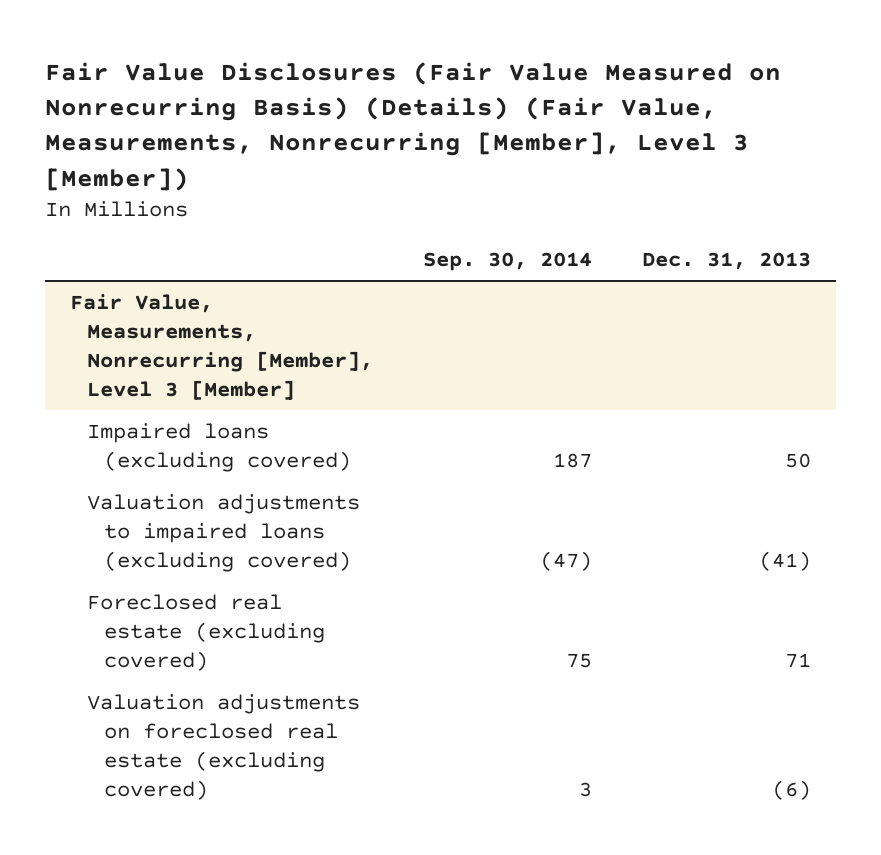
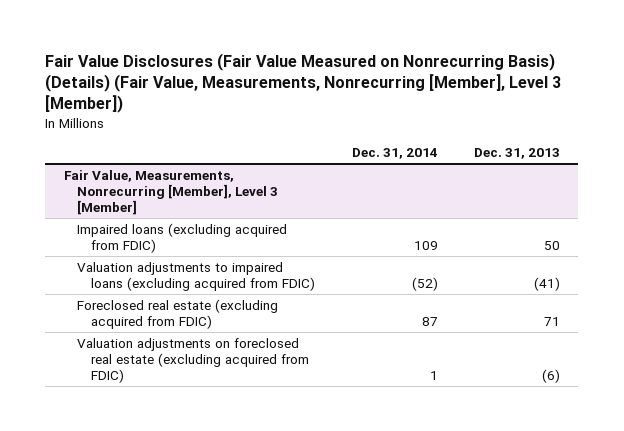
- | Sep. 30, 2014 | Dec. 31, 2013
+ | Dec. 31, 2014 | Dec. 31, 2013
@ Fair Value, Measurements, Nonrecurring [Member], Level 3 [Member]
- Impaired loans (excluding covered) | 187 | 50
- Valuation adjustments to impaired loans (excluding covered) | (47) | (41)
- Foreclosed real estate (excluding covered) | 75 | 71
- Valuation adjustments on foreclosed real estate (excluding covered) | 3 | (6)
+ Impaired loans (excluding acquired from FDIC) | 109 | 50
+ Valuation adjustments to impaired loans (excluding acquired from FDIC) | (52) | (41)
+ Foreclosed real estate (excluding acquired from FDIC) | 87 | 71
+ Valuation adjustments on foreclosed real estate (excluding acquired from FDIC) | 1 | (6)

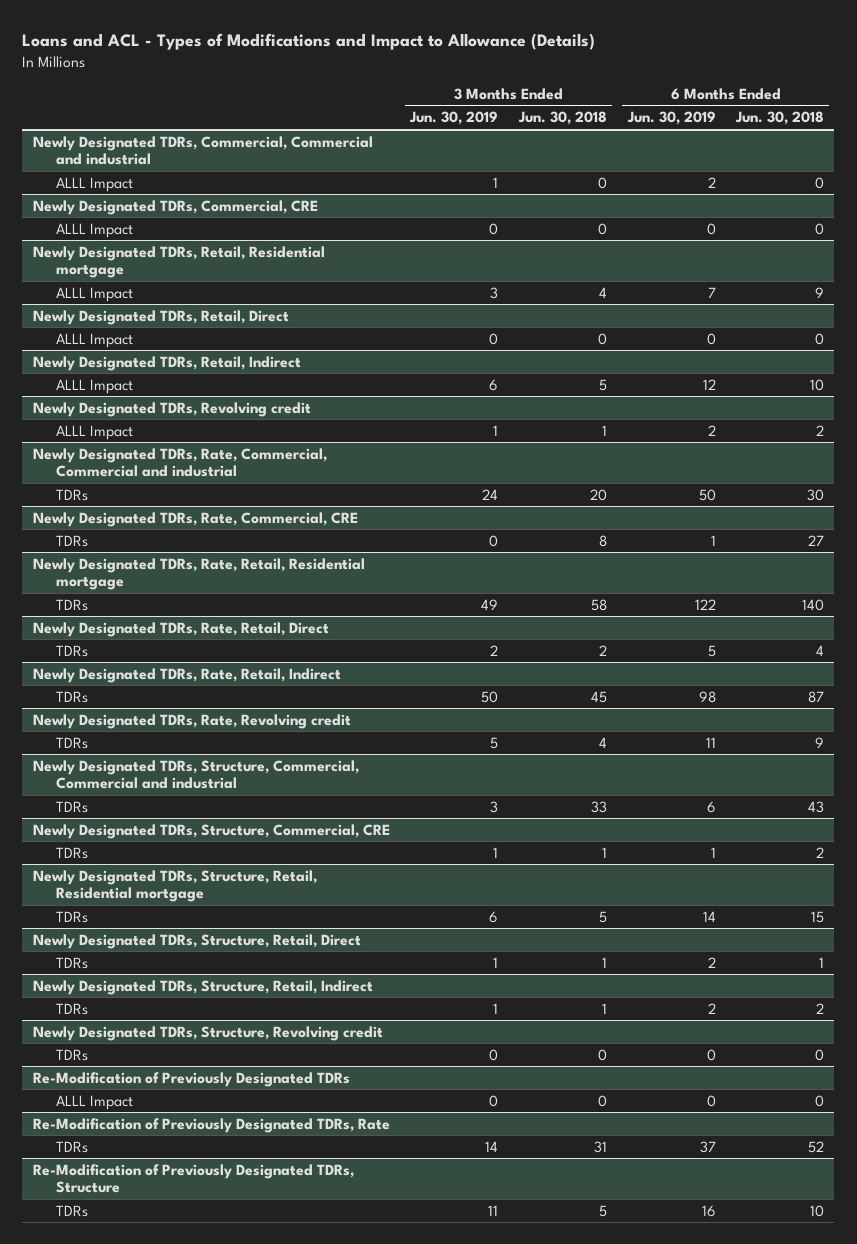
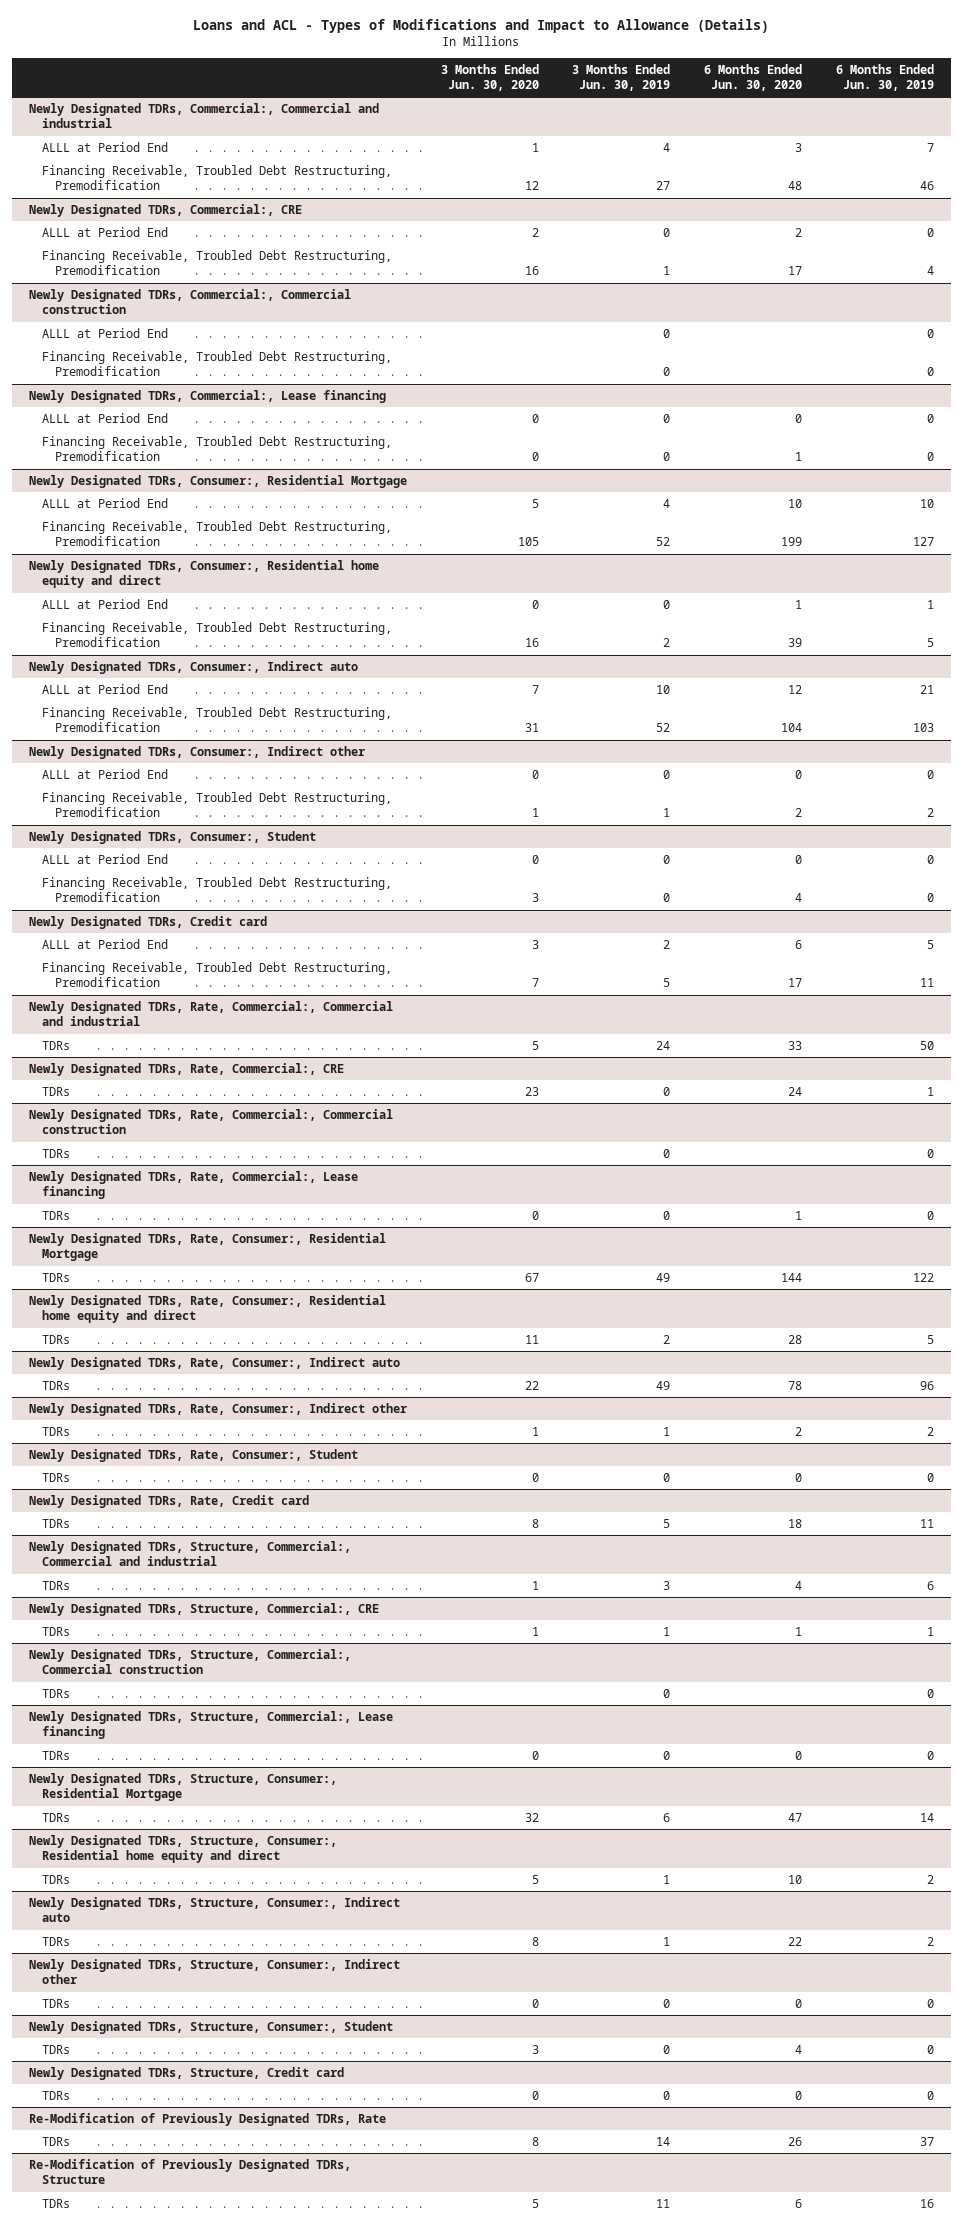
- | 3 Months Ended Jun. 30, 2019 | 3 Months Ended Jun. 30, 2018 | 6 Months Ended Jun. 30, 2019 | 6 Months Ended Jun. 30, 2018
+ | 3 Months Ended Jun. 30, 2020 | 3 Months Ended Jun. 30, 2019 | 6 Months Ended Jun. 30, 2020 | 6 Months Ended Jun. 30, 2019
- Newly Designated TDRs, Commercial, Commercial and industrial
- ALLL Impact | 1 | 0 | 2 | 0
- Newly Designated TDRs, Commercial, CRE
- ALLL Impact | 0 | 0 | 0 | 0
- Newly Designated TDRs, Retail, Residential mortgage
- ALLL Impact | 3 | 4 | 7 | 9
- Newly Designated TDRs, Retail, Direct
- ALLL Impact | 0 | 0 | 0 | 0
- Newly Designated TDRs, Retail, Indirect
- ALLL Impact | 6 | 5 | 12 | 10
- Newly Designated TDRs, Revolving credit
- ALLL Impact | 1 | 1 | 2 | 2
- Newly Designated TDRs, Rate, Commercial, Commercial and industrial
+ Newly Designated TDRs, Commercial:, Commercial and industrial
+ ALLL at Period End | 1 | 4 | 3 | 7
+ Financing Receivable, Troubled Debt Restructuring, Premodification | 12 | 27 | 48 | 46
+ Newly Designated TDRs, Commercial:, CRE
+ ALLL at Period End | 2 | 0 | 2 | 0
+ Financing Receivable, Troubled Debt Restructuring, Premodification | 16 | 1 | 17 | 4
+ Newly Designated TDRs, Commercial:, Commercial construction
+ ALLL at Period End | | 0 | | 0
+ Financing Receivable, Troubled Debt Restructuring, Premodification | | 0 | | 0
+ Newly Designated TDRs, Commercial:, Lease financing
+ ALLL at Period End | 0 | 0 | 0 | 0
+ Financing Receivable, Troubled Debt Restructuring, Premodification | 0 | 0 | 1 | 0
+ Newly Designated TDRs, Consumer:, Residential Mortgage
+ ALLL at Period End | 5 | 4 | 10 | 10
+ Financing Receivable, Troubled Debt Restructuring, Premodification | 105 | 52 | 199 | 127
+ Newly Designated TDRs, Consumer:, Residential home equity and direct
+ ALLL at Period End | 0 | 0 | 1 | 1
+ Financing Receivable, Troubled Debt Restructuring, Premodification | 16 | 2 | 39 | 5
+ Newly Designated TDRs, Consumer:, Indirect auto
+ ALLL at Period End | 7 | 10 | 12 | 21
+ Financing Receivable, Troubled Debt Restructuring, Premodification | 31 | 52 | 104 | 103
+ Newly Designated TDRs, Consumer:, Indirect other
+ ALLL at Period End | 0 | 0 | 0 | 0
+ Financing Receivable, Troubled Debt Restructuring, Premodification | 1 | 1 | 2 | 2
+ Newly Designated TDRs, Consumer:, Student
+ ALLL at Period End | 0 | 0 | 0 | 0
+ Financing Receivable, Troubled Debt Restructuring, Premodification | 3 | 0 | 4 | 0
+ Newly Designated TDRs, Credit card
+ ALLL at Period End | 3 | 2 | 6 | 5
+ Financing Receivable, Troubled Debt Restructuring, Premodification | 7 | 5 | 17 | 11
+ Newly Designated TDRs, Rate, Commercial:, Commercial and industrial
- Newly Designated TDRs, Rate, Commercial, CRE
+ Newly Designated TDRs, Rate, Commercial:, CRE
- Newly Designated TDRs, Rate, Retail, Residential mortgage
+ Newly Designated TDRs, Rate, Commercial:, Commercial construction
+ TDRs | | 0 | | 0
+ Newly Designated TDRs, Rate, Commercial:, Lease financing
+ TDRs | 0 | 0 | 1 | 0
+ Newly Designated TDRs, Rate, Consumer:, Residential Mortgage
- Newly Designated TDRs, Rate, Retail, Direct
+ Newly Designated TDRs, Rate, Consumer:, Residential home equity and direct
- Newly Designated TDRs, Rate, Retail, Indirect
- TDRs | 50 | 45 | 98 | 87
- Newly Designated TDRs, Rate, Revolving credit
+ Newly Designated TDRs, Rate, Consumer:, Indirect auto
+ TDRs | 22 | 49 | 78 | 96
+ Newly Designated TDRs, Rate, Consumer:, Indirect other
+ TDRs | 1 | 1 | 2 | 2
+ Newly Designated TDRs, Rate, Consumer:, Student
+ TDRs | 0 | 0 | 0 | 0
+ Newly Designated TDRs, Rate, Credit card
- Newly Designated TDRs, Structure, Commercial, Commercial and industrial
+ Newly Designated TDRs, Structure, Commercial:, Commercial and industrial
- Newly Designated TDRs, Structure, Commercial, CRE
+ Newly Designated TDRs, Structure, Commercial:, CRE
- Newly Designated TDRs, Structure, Retail, Residential mortgage
+ Newly Designated TDRs, Structure, Commercial:, Commercial construction
+ TDRs | | 0 | | 0
+ Newly Designated TDRs, Structure, Commercial:, Lease financing
+ TDRs | 0 | 0 | 0 | 0
+ Newly Designated TDRs, Structure, Consumer:, Residential Mortgage
- Newly Designated TDRs, Structure, Retail, Direct
+ Newly Designated TDRs, Structure, Consumer:, Residential home equity and direct
- Newly Designated TDRs, Structure, Retail, Indirect
+ Newly Designated TDRs, Structure, Consumer:, Indirect auto
- Newly Designated TDRs, Structure, Revolving credit
+ Newly Designated TDRs, Structure, Consumer:, Indirect other
- Re-Modification of Previously Designated TDRs
- ALLL Impact | 0 | 0 | 0 | 0
+ Newly Designated TDRs, Structure, Consumer:, Student
+ TDRs | 3 | 0 | 4 | 0
+ Newly Designated TDRs, Structure, Credit card
+ TDRs | 0 | 0 | 0 | 0

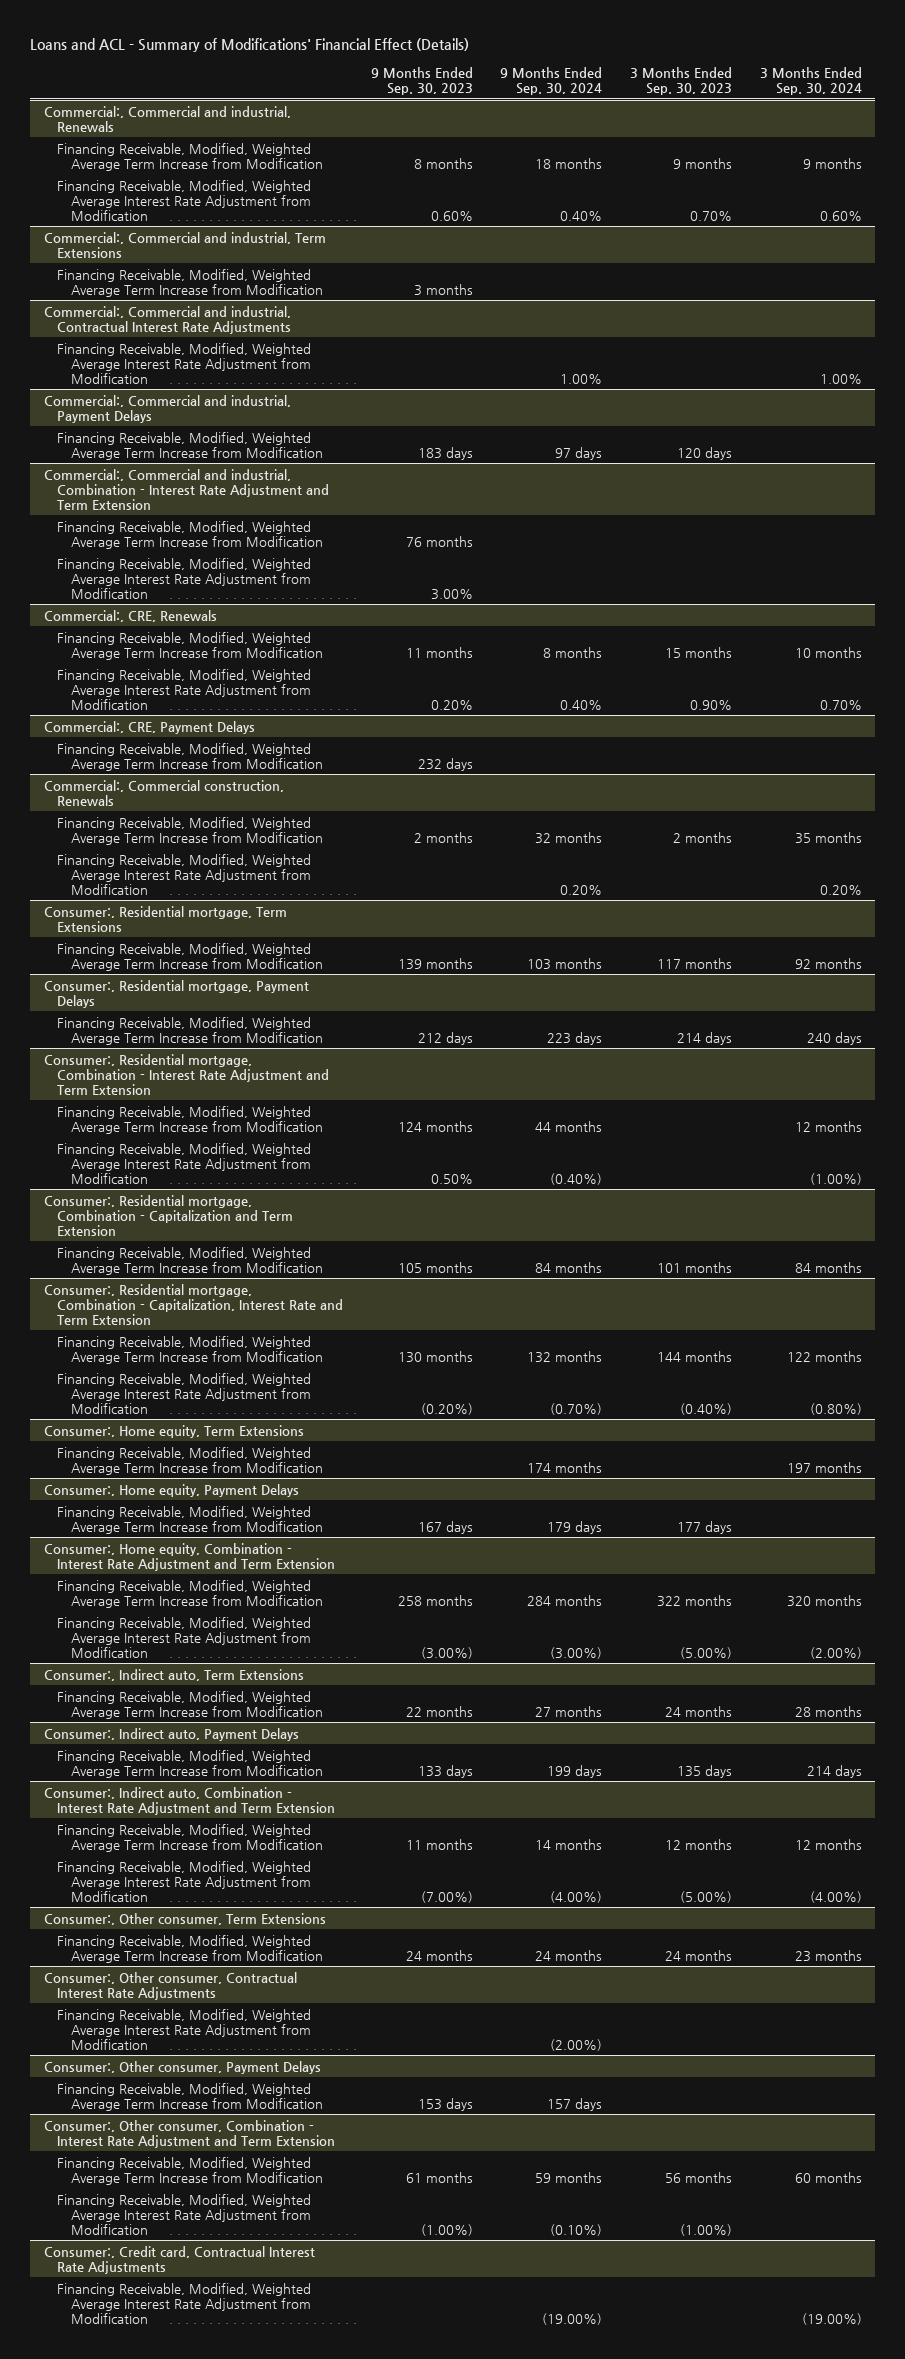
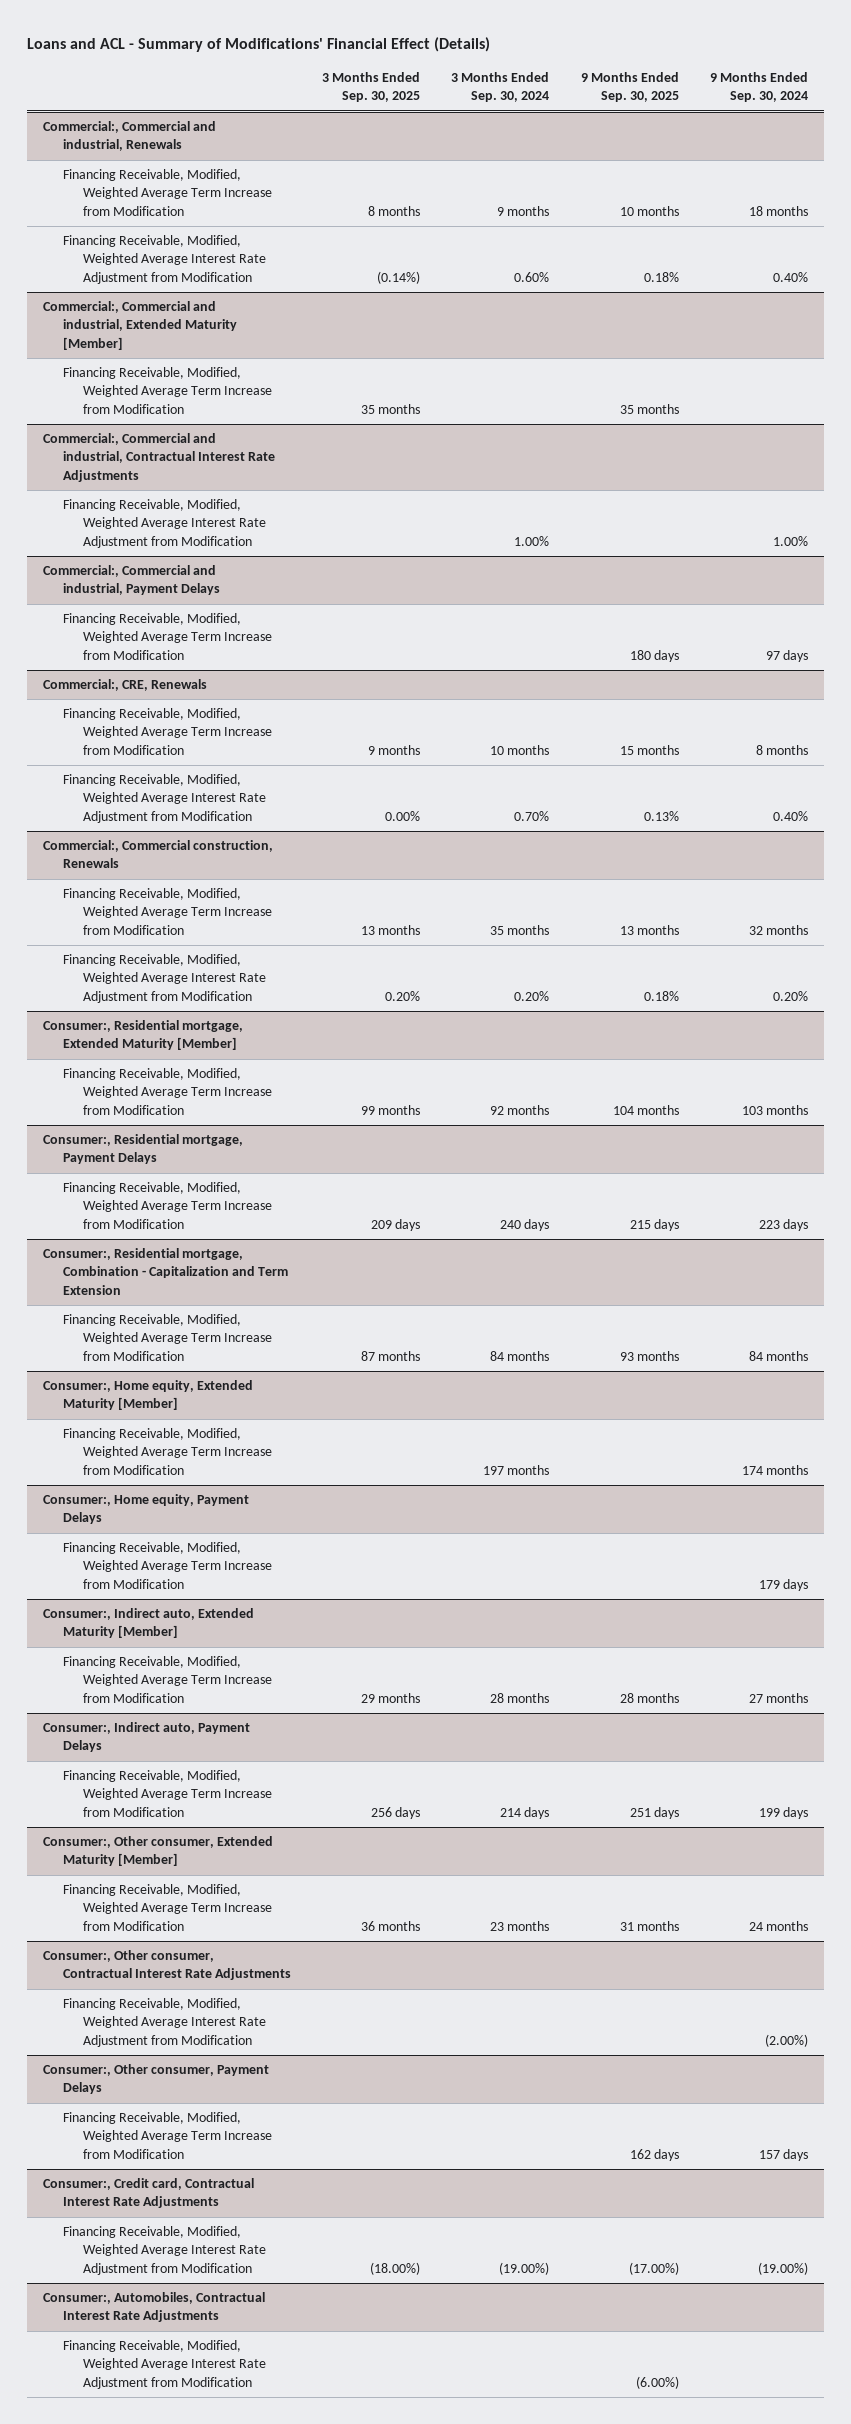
- | 9 Months Ended Sep. 30, 2023 | 9 Months Ended Sep. 30, 2024 | 3 Months Ended Sep. 30, 2023 | 3 Months Ended Sep. 30, 2024
+ | 3 Months Ended Sep. 30, 2025 | 3 Months Ended Sep. 30, 2024 | 9 Months Ended Sep. 30, 2025 | 9 Months Ended Sep. 30, 2024
- Commercial:, Commercial and industrial, Term Extensions
+ Commercial:, Commercial and industrial, Extended Maturity [Member]
- Commercial:, Commercial and industrial, Combination - Interest Rate Adjustment and Term Extension
- Financing Receivable, Modified, Weighted Average Term Increase from Modification | 76 months | | |
- Financing Receivable, Modified, Weighted Average Interest Rate Adjustment from Modification | 3.00% | | |
- Commercial:, CRE, Payment Delays
- Financing Receivable, Modified, Weighted Average Term Increase from Modification | 232 days | | |
- Consumer:, Residential mortgage, Term Extensions
+ Consumer:, Residential mortgage, Extended Maturity [Member]
- Consumer:, Residential mortgage, Combination - Interest Rate Adjustment and Term Extension
- Financing Receivable, Modified, Weighted Average Term Increase from Modification | 124 months | 44 months | | 12 months
- Financing Receivable, Modified, Weighted Average Interest Rate Adjustment from Modification | 0.50% | (0.40%) | | (1.00%)
- Consumer:, Residential mortgage, Combination - Capitalization, Interest Rate and Term Extension
- Financing Receivable, Modified, Weighted Average Term Increase from Modification | 130 months | 132 months | 144 months | 122 months
- Financing Receivable, Modified, Weighted Average Interest Rate Adjustment from Modification | (0.20%) | (0.70%) | (0.40%) | (0.80%)
- Consumer:, Home equity, Term Extensions
+ Consumer:, Home equity, Extended Maturity [Member]
- Consumer:, Home equity, Combination - Interest Rate Adjustment and Term Extension
- Financing Receivable, Modified, Weighted Average Term Increase from Modification | 258 months | 284 months | 322 months | 320 months
- Financing Receivable, Modified, Weighted Average Interest Rate Adjustment from Modification | (3.00%) | (3.00%) | (5.00%) | (2.00%)
- Consumer:, Indirect auto, Term Extensions
+ Consumer:, Indirect auto, Extended Maturity [Member]
- Consumer:, Indirect auto, Combination - Interest Rate Adjustment and Term Extension
- Financing Receivable, Modified, Weighted Average Term Increase from Modification | 11 months | 14 months | 12 months | 12 months
- Financing Receivable, Modified, Weighted Average Interest Rate Adjustment from Modification | (7.00%) | (4.00%) | (5.00%) | (4.00%)
- Consumer:, Other consumer, Term Extensions
+ Consumer:, Other consumer, Extended Maturity [Member]
- Consumer:, Other consumer, Combination - Interest Rate Adjustment and Term Extension
- Financing Receivable, Modified, Weighted Average Term Increase from Modification | 61 months | 59 months | 56 months | 60 months
- Financing Receivable, Modified, Weighted Average Interest Rate Adjustment from Modification | (1.00%) | (0.10%) | (1.00%) |
+ Consumer:, Automobiles, Contractual Interest Rate Adjustments
+ Financing Receivable, Modified, Weighted Average Interest Rate Adjustment from Modification | | | (6.00%) |

